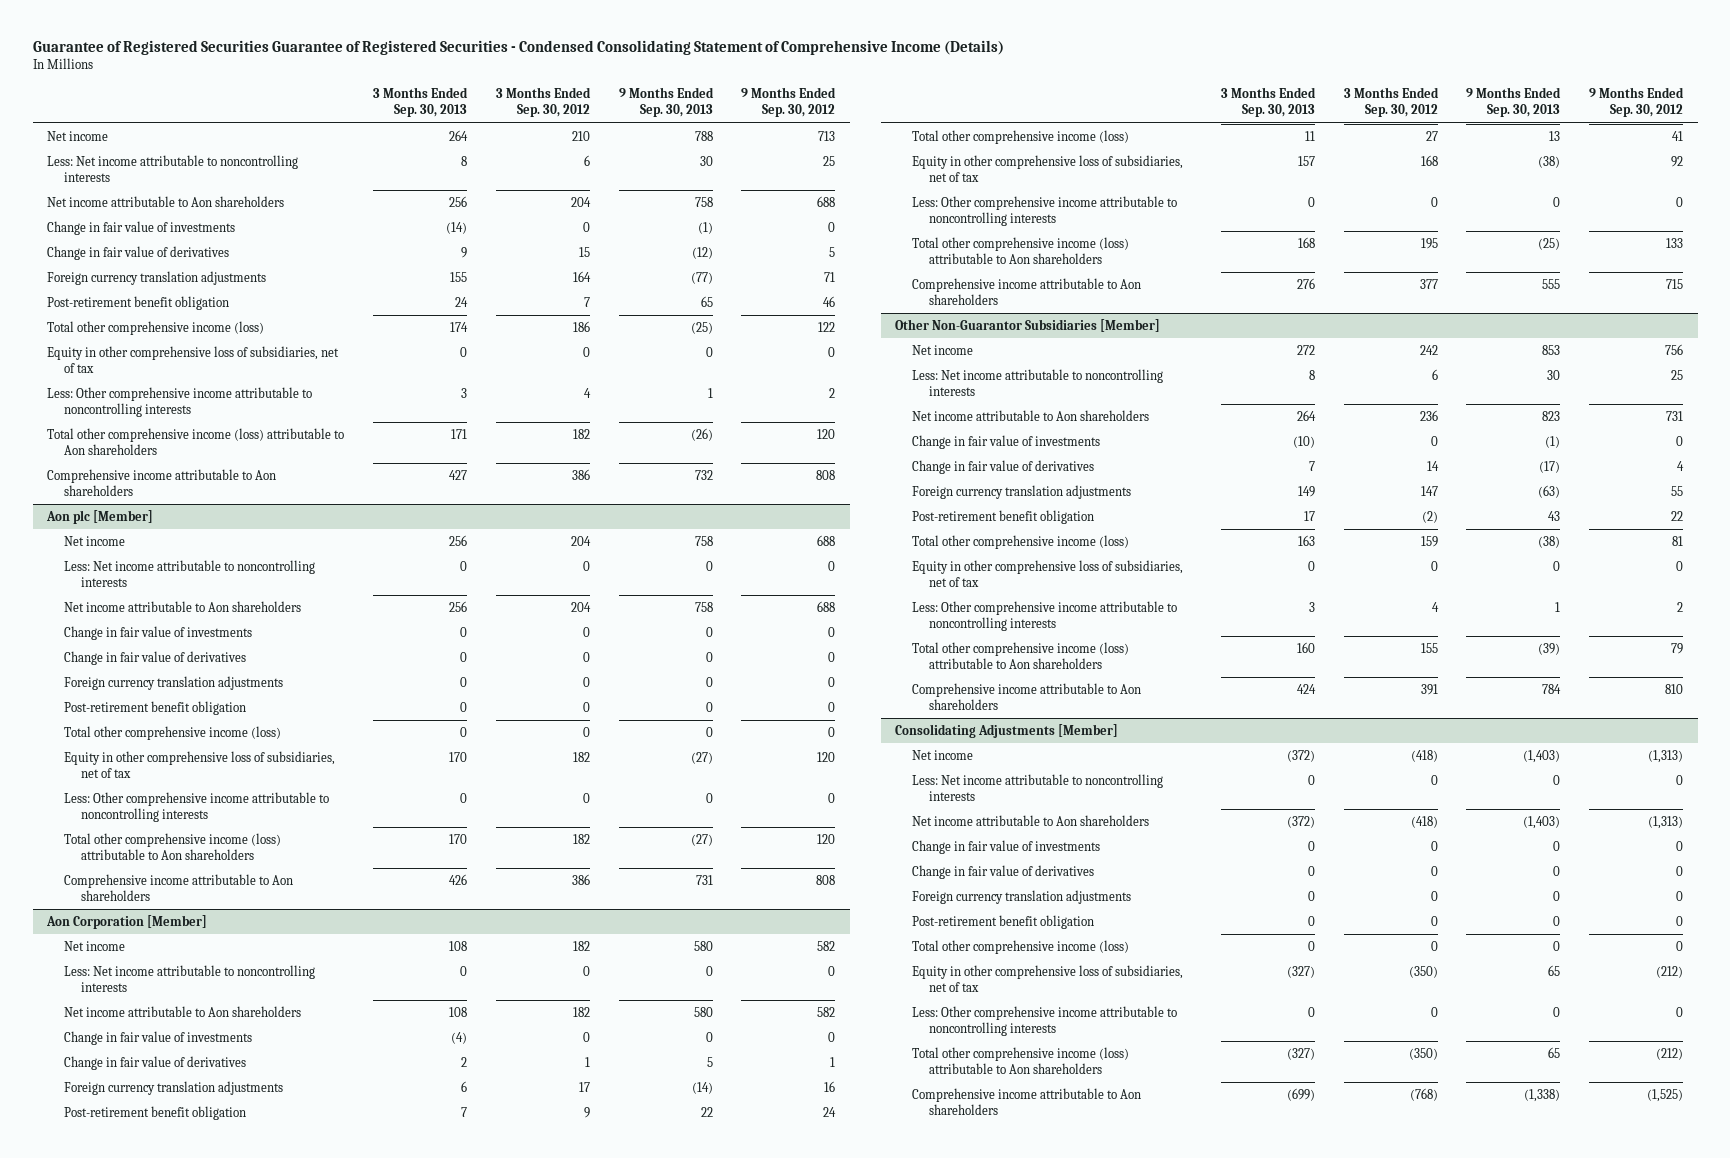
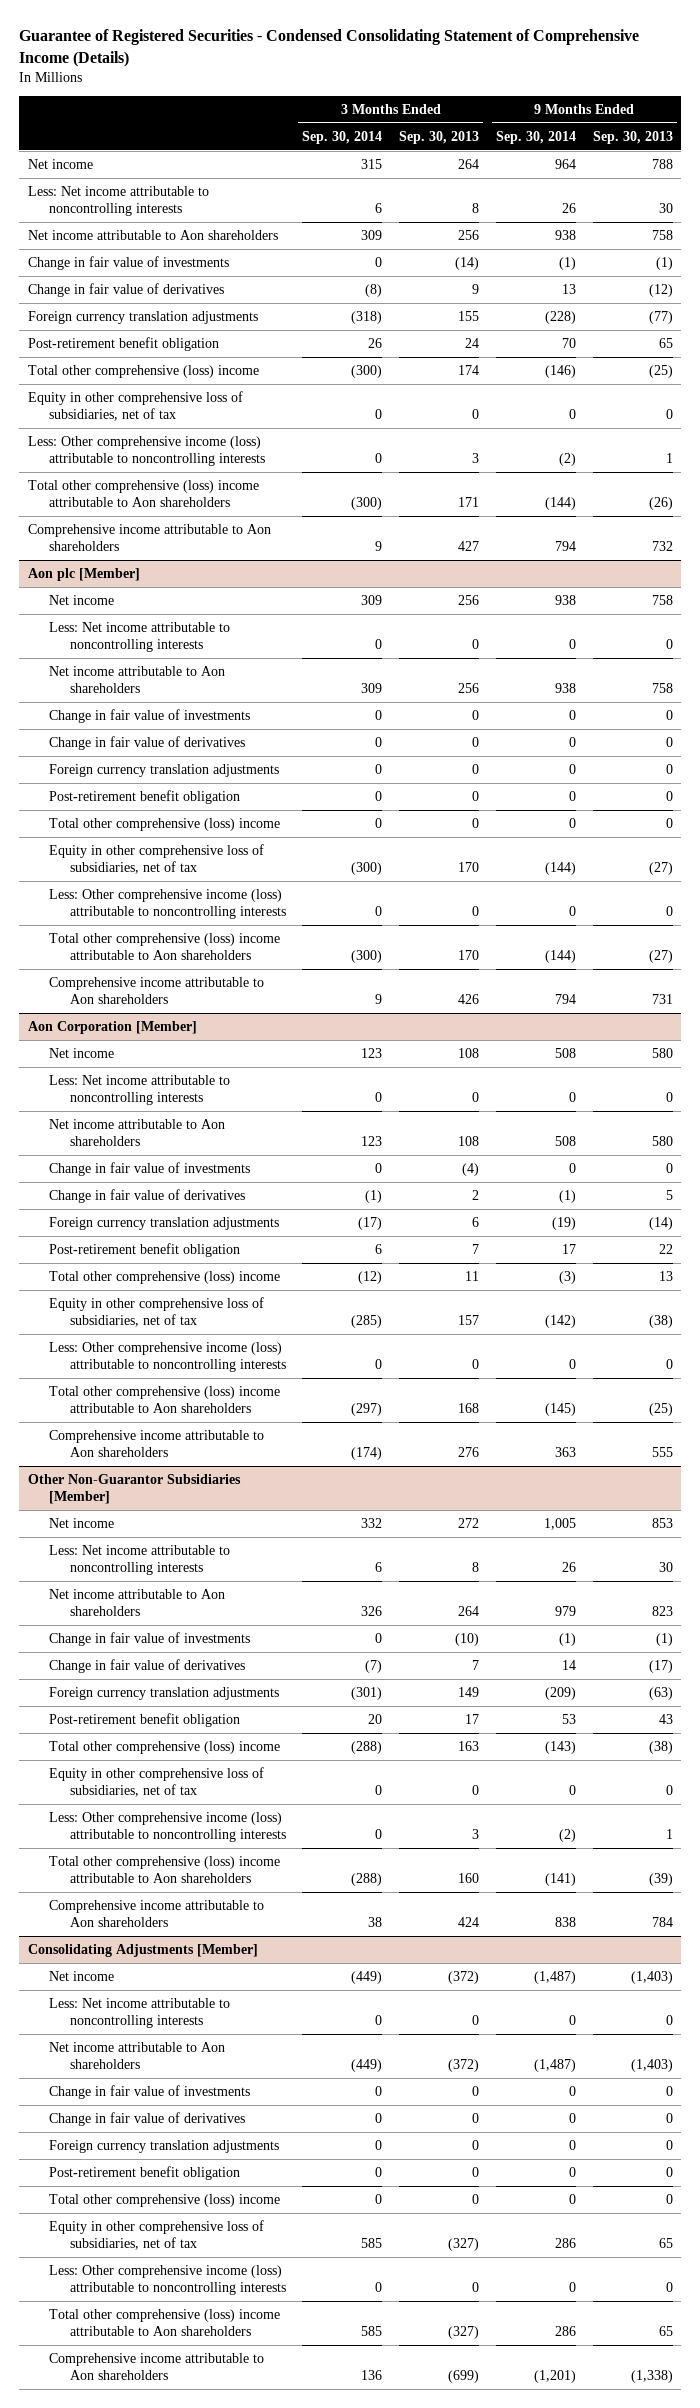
- Guarantee of Registered Securities Guarantee of Registered Securities - Condensed Consolidating Statement of Comprehensive Income (Details)
+ Guarantee of Registered Securities - Condensed Consolidating Statement of Comprehensive Income (Details)
- | 3 Months Ended Sep. 30, 2013 | 3 Months Ended Sep. 30, 2012 | 9 Months Ended Sep. 30, 2013 | 9 Months Ended Sep. 30, 2012
+ | 3 Months Ended Sep. 30, 2014 | 3 Months Ended Sep. 30, 2013 | 9 Months Ended Sep. 30, 2014 | 9 Months Ended Sep. 30, 2013
- Total other comprehensive income (loss) | 174 | 186 | (25) | 122
+ Total other comprehensive (loss) income | (300) | 174 | (146) | (25)
- Less: Other comprehensive income attributable to noncontrolling interests | 3 | 4 | 1 | 2
- Total other comprehensive income (loss) attributable to Aon shareholders | 171 | 182 | (26) | 120
+ Less: Other comprehensive income (loss) attributable to noncontrolling interests | 0 | 3 | (2) | 1
+ Total other comprehensive (loss) income attributable to Aon shareholders | (300) | 171 | (144) | (26)
@ Aon plc [Member]
- Total other comprehensive income (loss) | 0 | 0 | 0 | 0
+ Total other comprehensive (loss) income | 0 | 0 | 0 | 0
- Less: Other comprehensive income attributable to noncontrolling interests | 0 | 0 | 0 | 0
- Total other comprehensive income (loss) attributable to Aon shareholders | 170 | 182 | (27) | 120
+ Less: Other comprehensive income (loss) attributable to noncontrolling interests | 0 | 0 | 0 | 0
+ Total other comprehensive (loss) income attributable to Aon shareholders | (300) | 170 | (144) | (27)
@ Aon Corporation [Member]
- Total other comprehensive income (loss) | 11 | 27 | 13 | 41
+ Total other comprehensive (loss) income | (12) | 11 | (3) | 13
- Less: Other comprehensive income attributable to noncontrolling interests | 0 | 0 | 0 | 0
- Total other comprehensive income (loss) attributable to Aon shareholders | 168 | 195 | (25) | 133
+ Less: Other comprehensive income (loss) attributable to noncontrolling interests | 0 | 0 | 0 | 0
+ Total other comprehensive (loss) income attributable to Aon shareholders | (297) | 168 | (145) | (25)
@ Other Non-Guarantor Subsidiaries [Member]
- Total other comprehensive income (loss) | 163 | 159 | (38) | 81
+ Total other comprehensive (loss) income | (288) | 163 | (143) | (38)
- Less: Other comprehensive income attributable to noncontrolling interests | 3 | 4 | 1 | 2
- Total other comprehensive income (loss) attributable to Aon shareholders | 160 | 155 | (39) | 79
+ Less: Other comprehensive income (loss) attributable to noncontrolling interests | 0 | 3 | (2) | 1
+ Total other comprehensive (loss) income attributable to Aon shareholders | (288) | 160 | (141) | (39)
@ Consolidating Adjustments [Member]
- Total other comprehensive income (loss) | 0 | 0 | 0 | 0
+ Total other comprehensive (loss) income | 0 | 0 | 0 | 0
- Less: Other comprehensive income attributable to noncontrolling interests | 0 | 0 | 0 | 0
- Total other comprehensive income (loss) attributable to Aon shareholders | (327) | (350) | 65 | (212)
+ Less: Other comprehensive income (loss) attributable to noncontrolling interests | 0 | 0 | 0 | 0
+ Total other comprehensive (loss) income attributable to Aon shareholders | 585 | (327) | 286 | 65

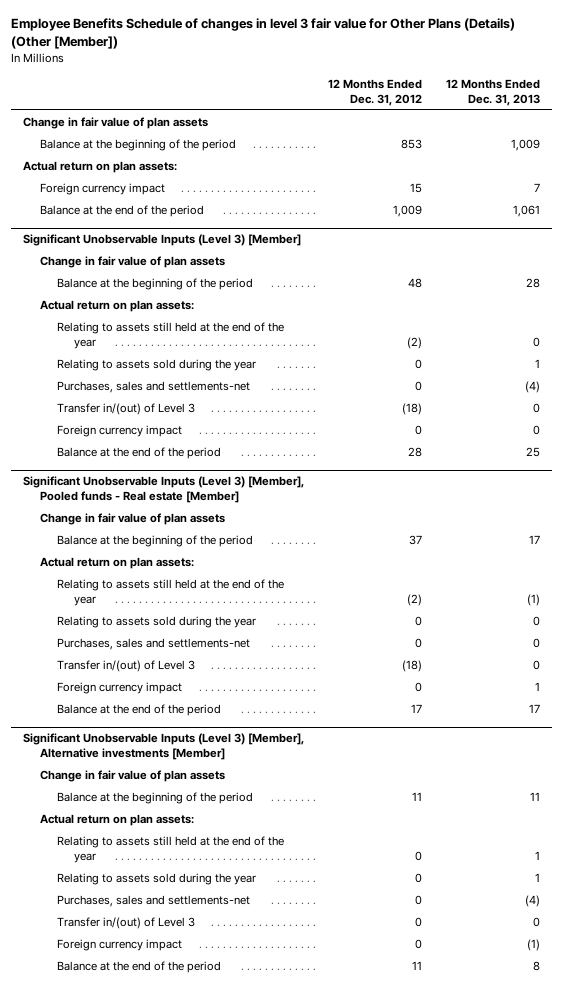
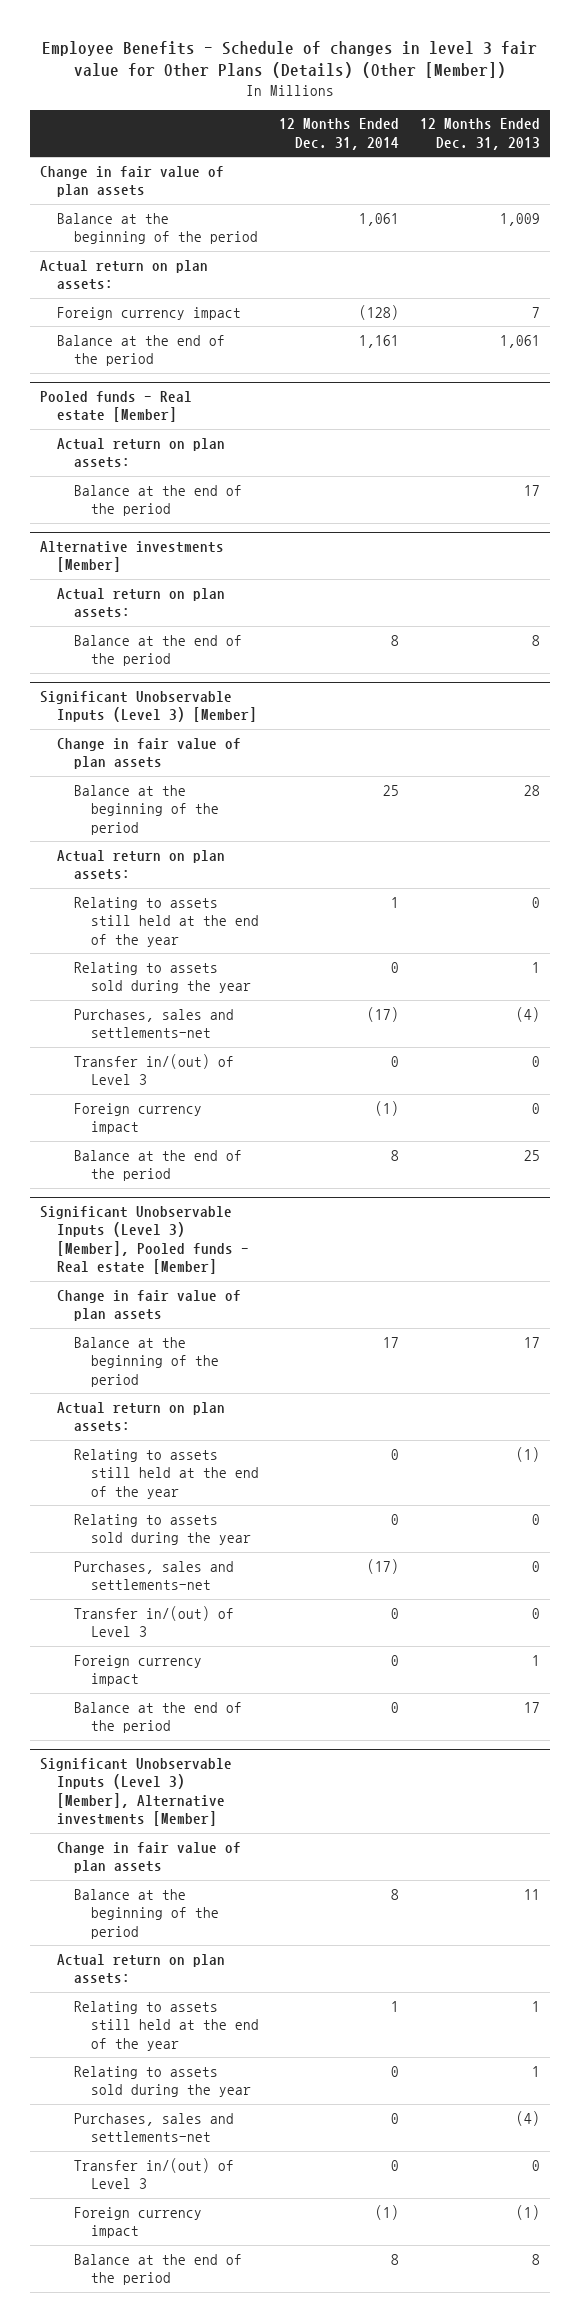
- Employee Benefits Schedule of changes in level 3 fair value for Other Plans (Details) (Other [Member])
+ Employee Benefits - Schedule of changes in level 3 fair value for Other Plans (Details) (Other [Member])
- | 12 Months Ended Dec. 31, 2012 | 12 Months Ended Dec. 31, 2013
+ | 12 Months Ended Dec. 31, 2014 | 12 Months Ended Dec. 31, 2013
+ Pooled funds - Real estate [Member]
+ Actual return on plan assets:
+ Balance at the end of the period | | 17
+ Alternative investments [Member]
+ Actual return on plan assets:
+ Balance at the end of the period | 8 | 8

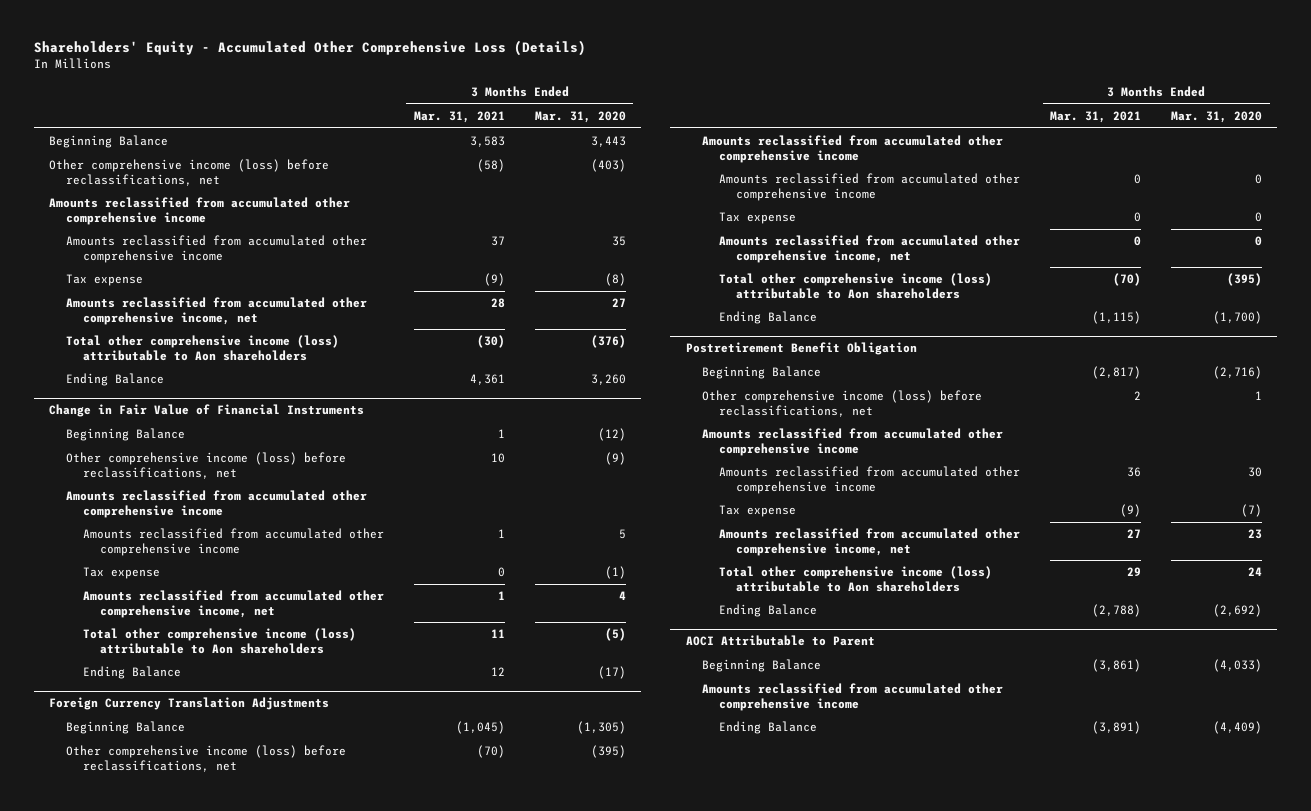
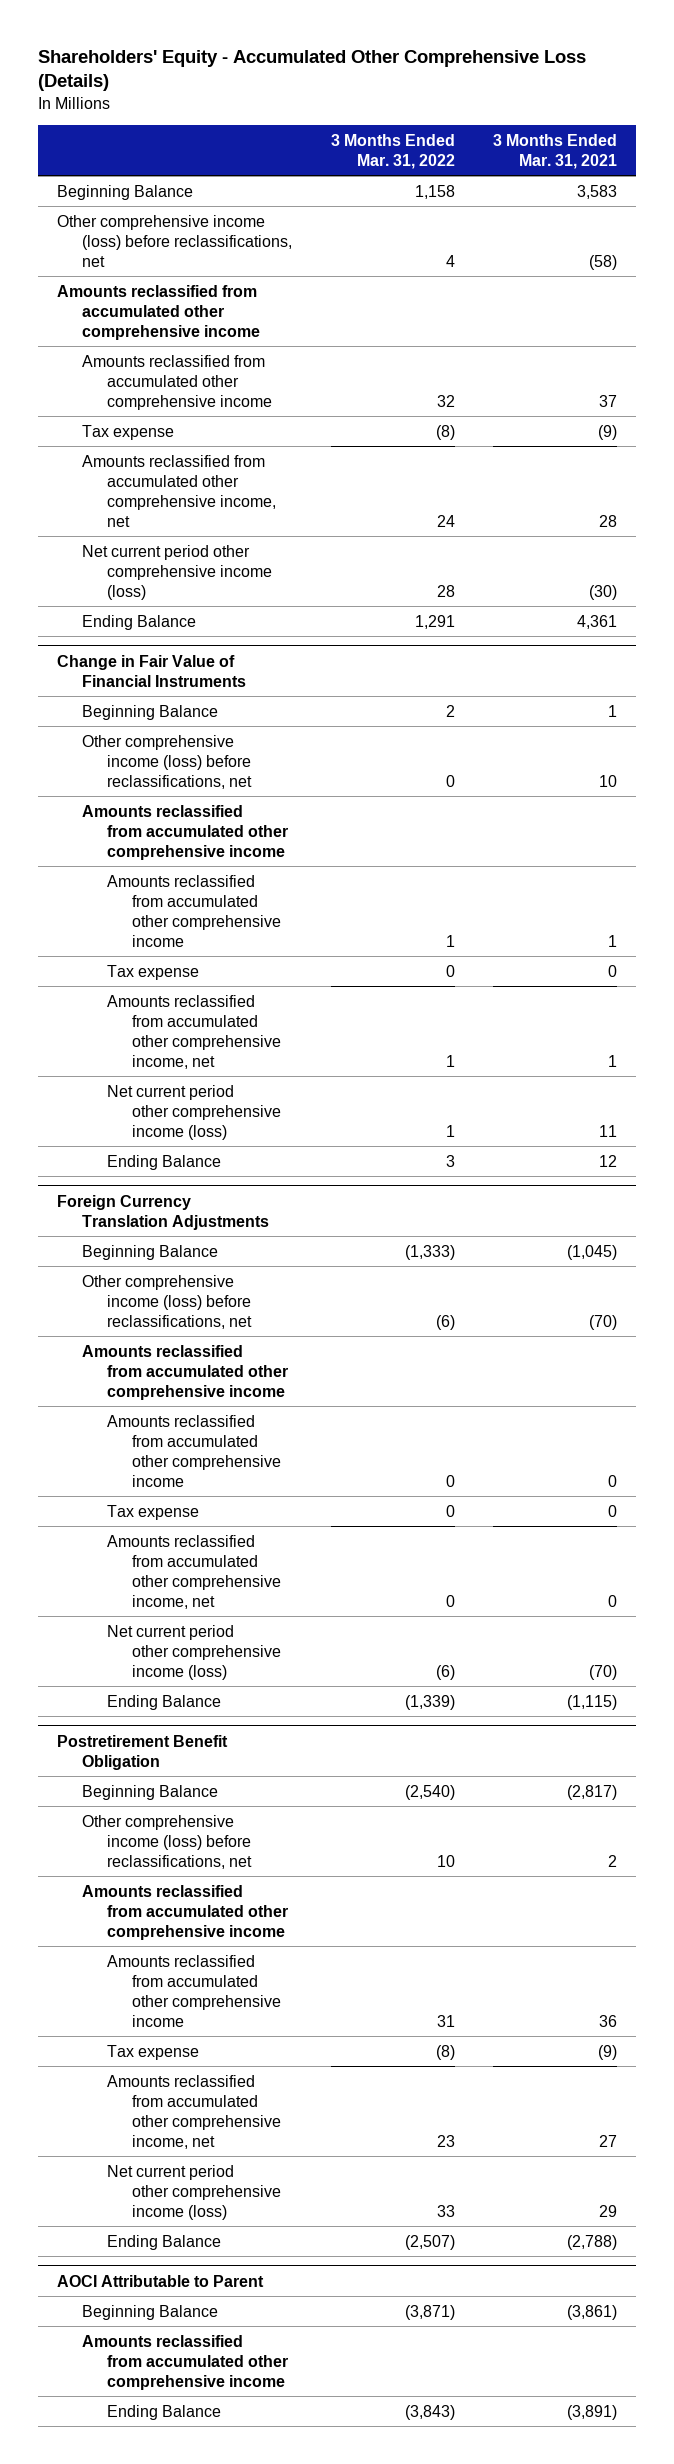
- | 3 Months Ended Mar. 31, 2021 | 3 Months Ended Mar. 31, 2020
+ | 3 Months Ended Mar. 31, 2022 | 3 Months Ended Mar. 31, 2021
- Total other comprehensive income (loss) attributable to Aon shareholders | (30) | (376)
+ Net current period other comprehensive income (loss) | 28 | (30)
@ Change in Fair Value of Financial Instruments
- Total other comprehensive income (loss) attributable to Aon shareholders | 11 | (5)
+ Net current period other comprehensive income (loss) | 1 | 11
@ Foreign Currency Translation Adjustments
- Total other comprehensive income (loss) attributable to Aon shareholders | (70) | (395)
+ Net current period other comprehensive income (loss) | (6) | (70)
@ Postretirement Benefit Obligation
- Total other comprehensive income (loss) attributable to Aon shareholders | 29 | 24
+ Net current period other comprehensive income (loss) | 33 | 29

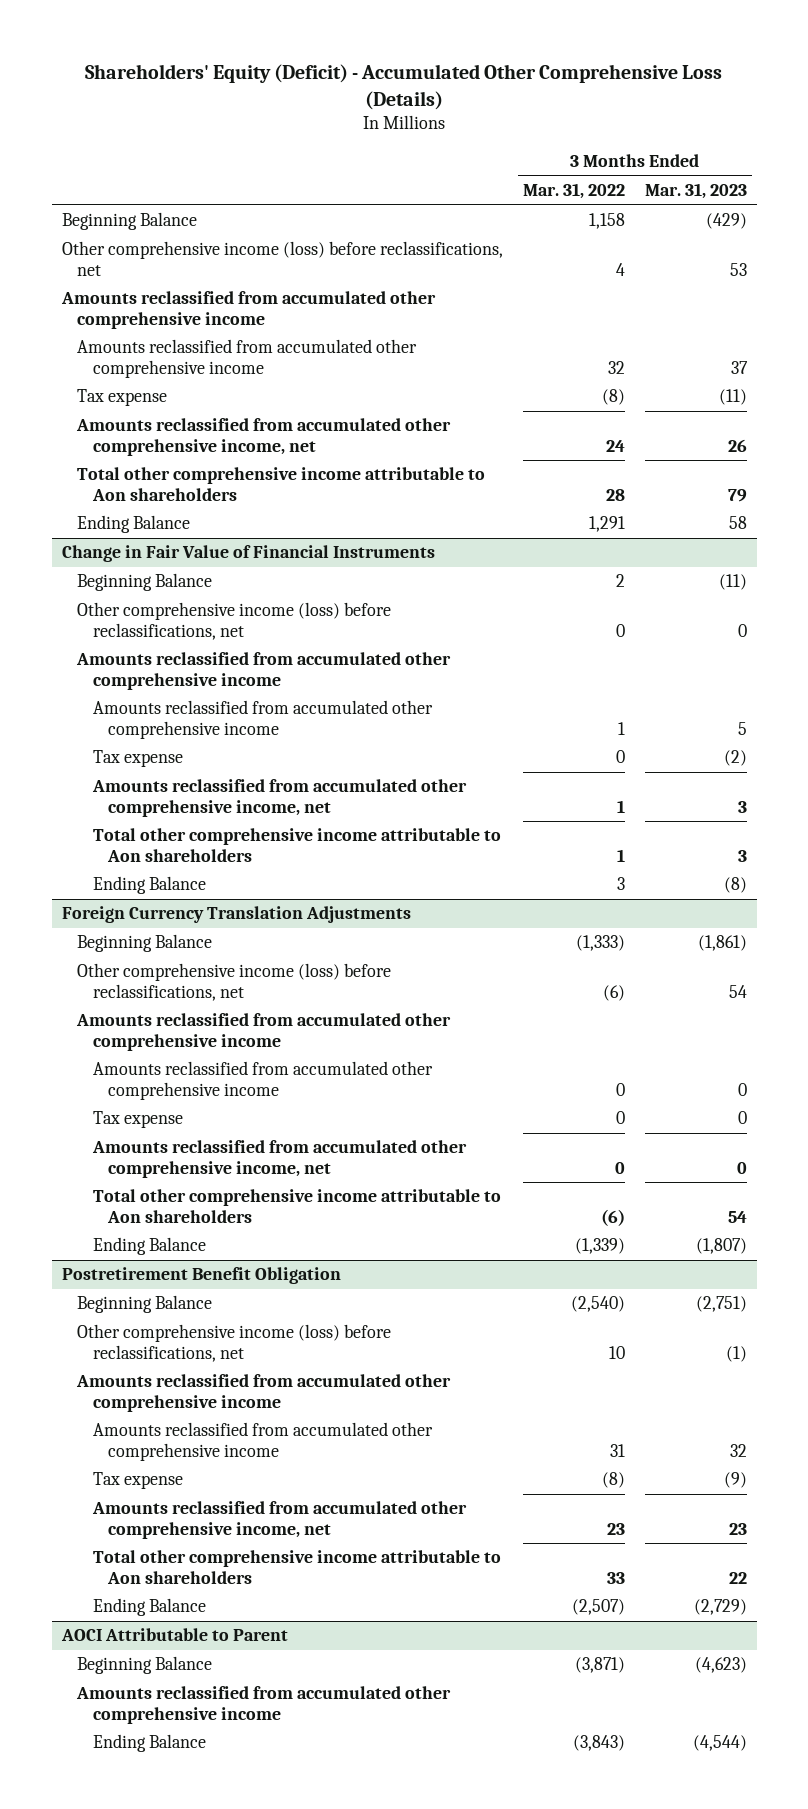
- Shareholders' Equity - Accumulated Other Comprehensive Loss (Details)
+ Shareholders' Equity (Deficit) - Accumulated Other Comprehensive Loss (Details)
- | 3 Months Ended Mar. 31, 2022 | 3 Months Ended Mar. 31, 2021
+ | 3 Months Ended Mar. 31, 2022 | 3 Months Ended Mar. 31, 2023
- Net current period other comprehensive income (loss) | 28 | (30)
+ Total other comprehensive income attributable to Aon shareholders | 28 | 79
@ Change in Fair Value of Financial Instruments
- Net current period other comprehensive income (loss) | 1 | 11
+ Total other comprehensive income attributable to Aon shareholders | 1 | 3
@ Foreign Currency Translation Adjustments
- Net current period other comprehensive income (loss) | (6) | (70)
+ Total other comprehensive income attributable to Aon shareholders | (6) | 54
@ Postretirement Benefit Obligation
- Net current period other comprehensive income (loss) | 33 | 29
+ Total other comprehensive income attributable to Aon shareholders | 33 | 22

